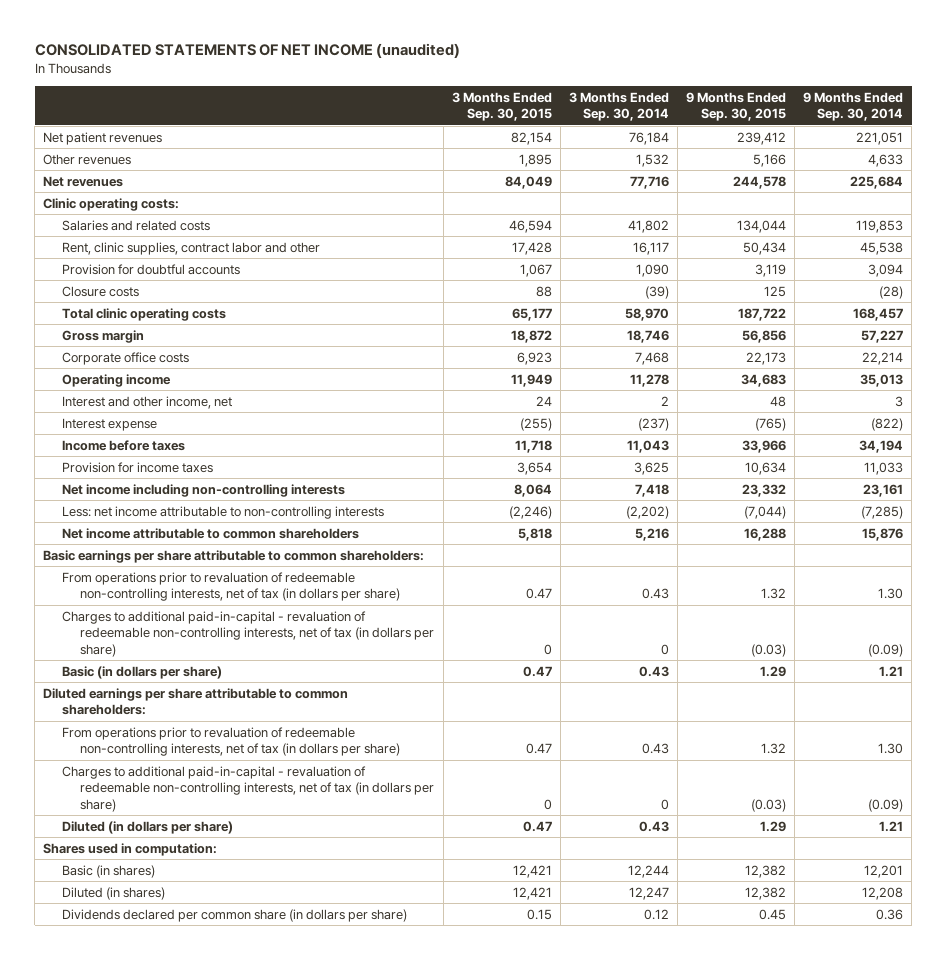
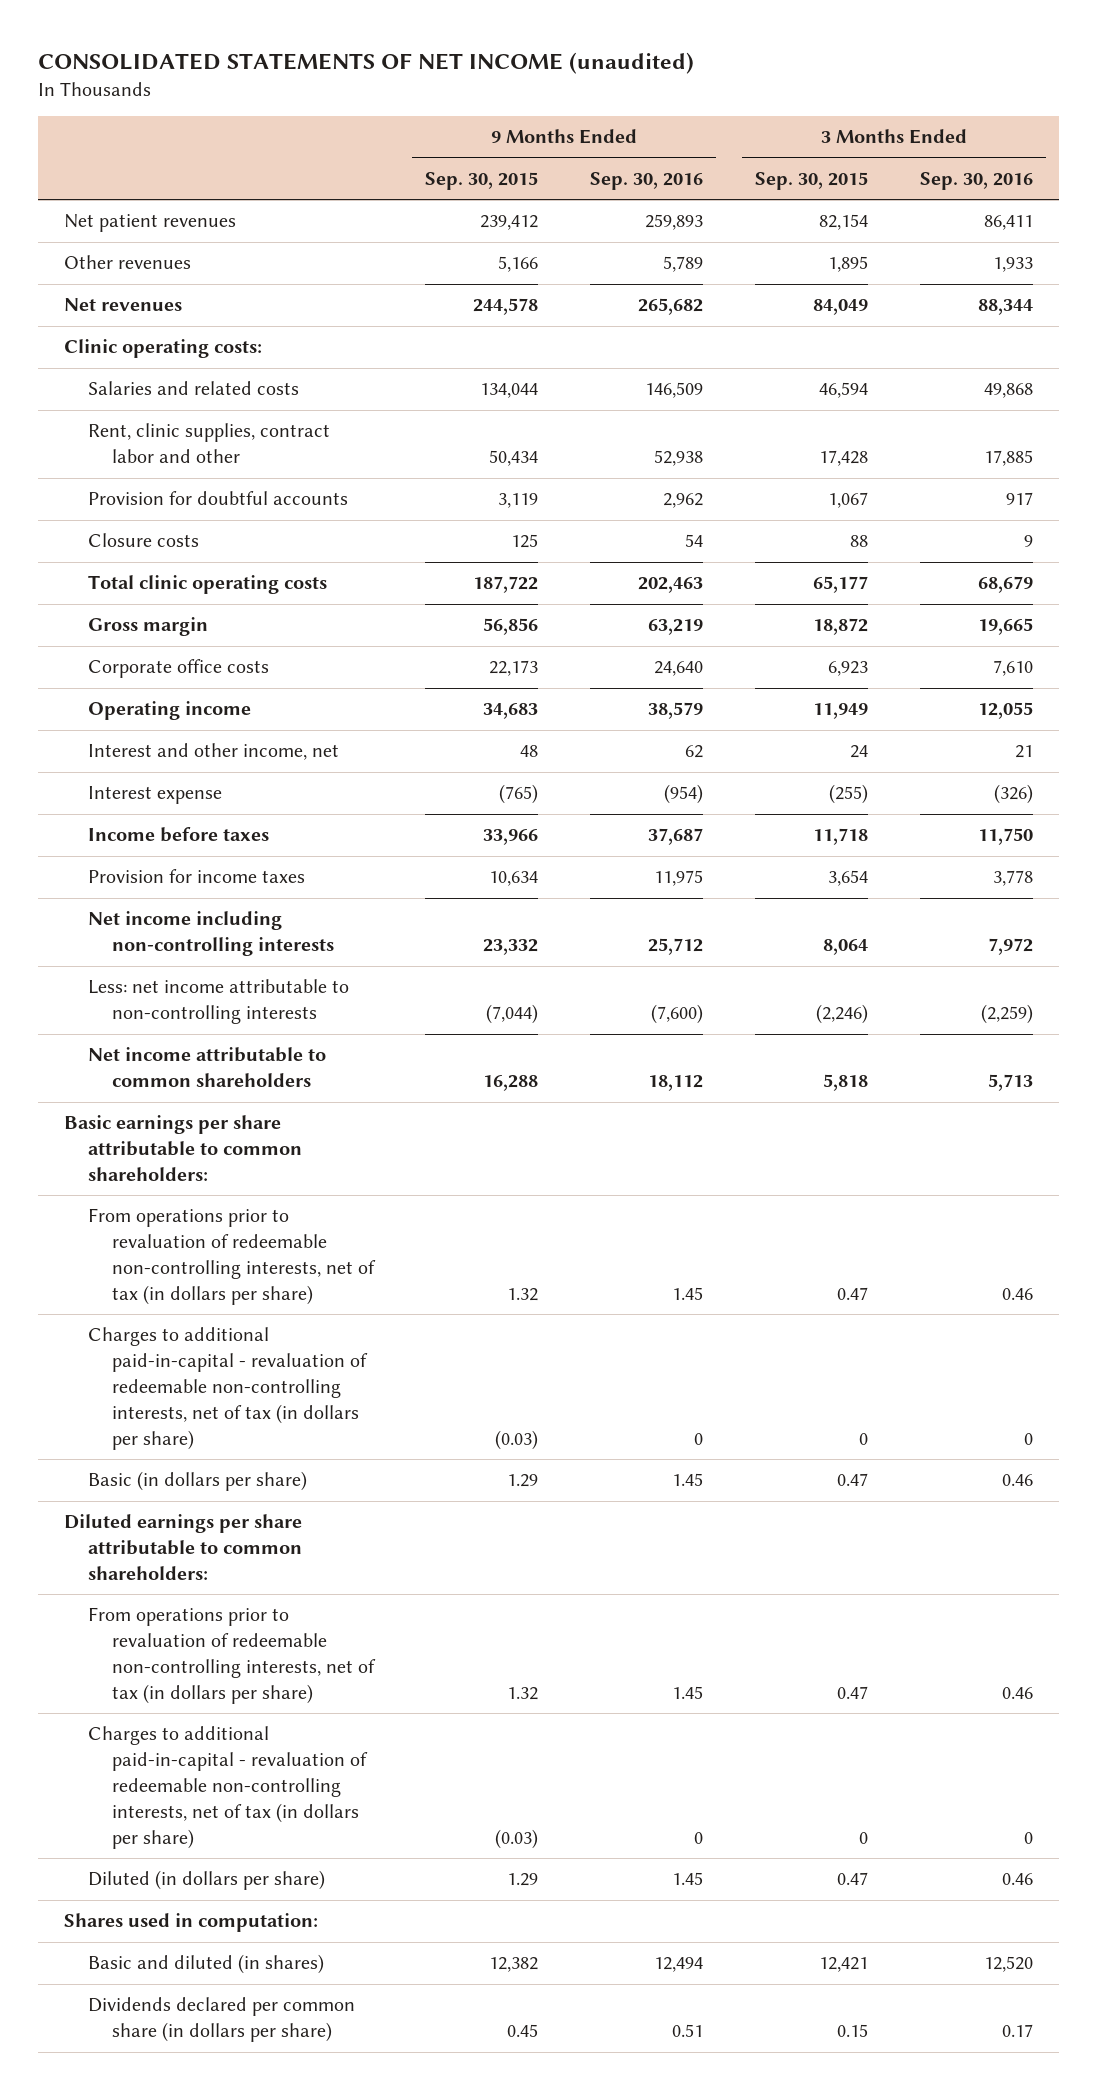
- | 3 Months Ended Sep. 30, 2015 | 3 Months Ended Sep. 30, 2014 | 9 Months Ended Sep. 30, 2015 | 9 Months Ended Sep. 30, 2014
+ | 9 Months Ended Sep. 30, 2015 | 9 Months Ended Sep. 30, 2016 | 3 Months Ended Sep. 30, 2015 | 3 Months Ended Sep. 30, 2016
- Basic (in shares) | 12,421 | 12,244 | 12,382 | 12,201
- Diluted (in shares) | 12,421 | 12,247 | 12,382 | 12,208
+ Basic and diluted (in shares) | 12,382 | 12,494 | 12,421 | 12,520

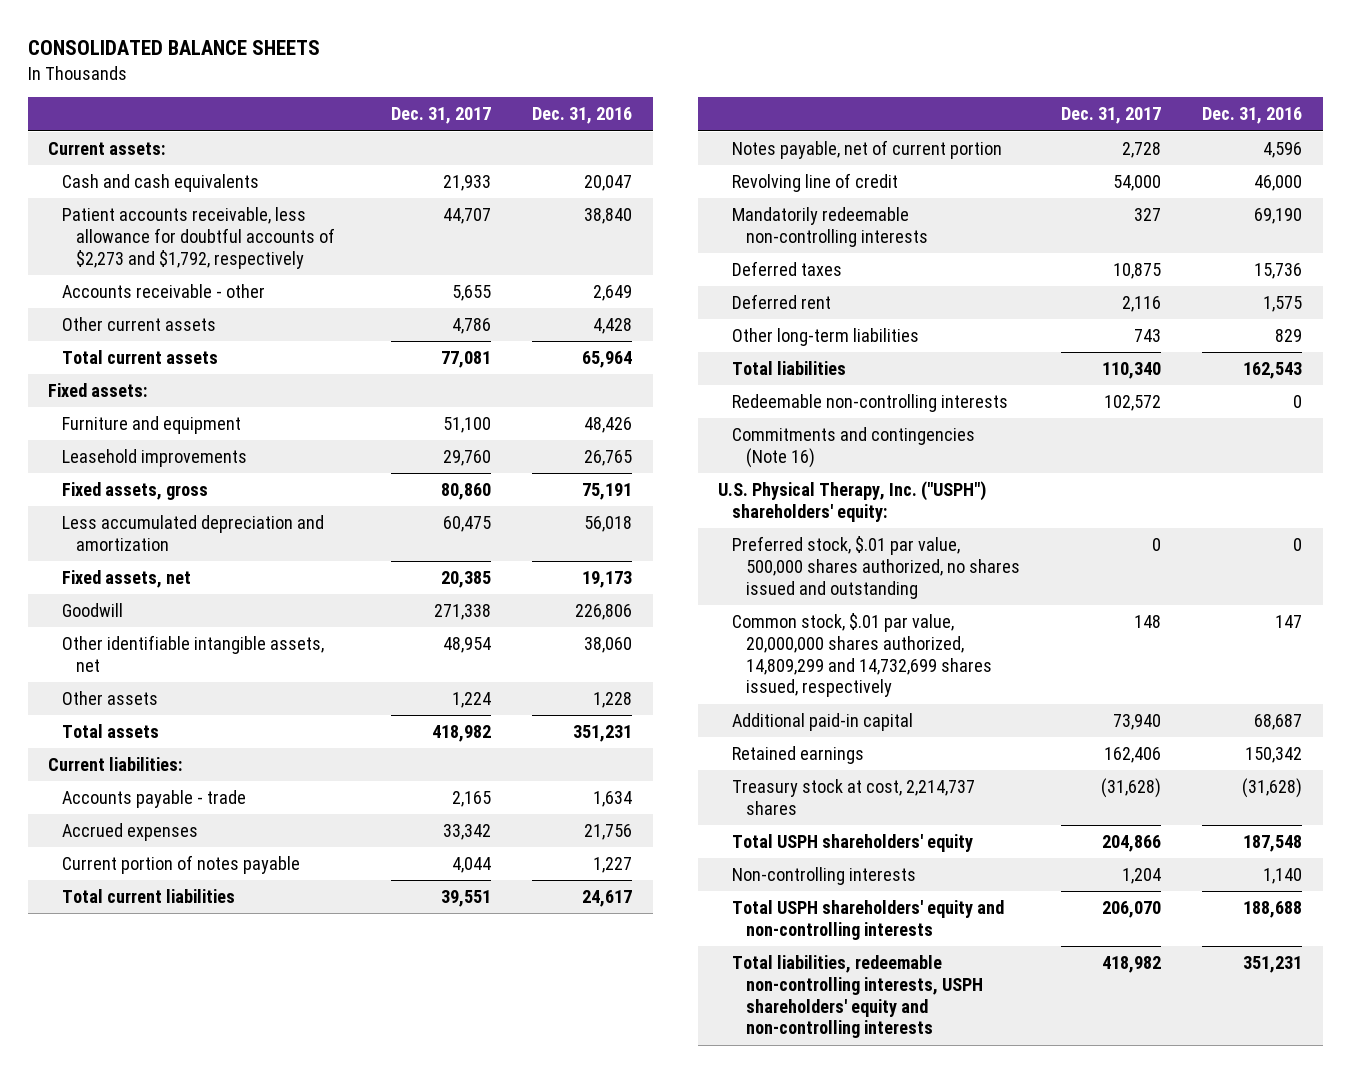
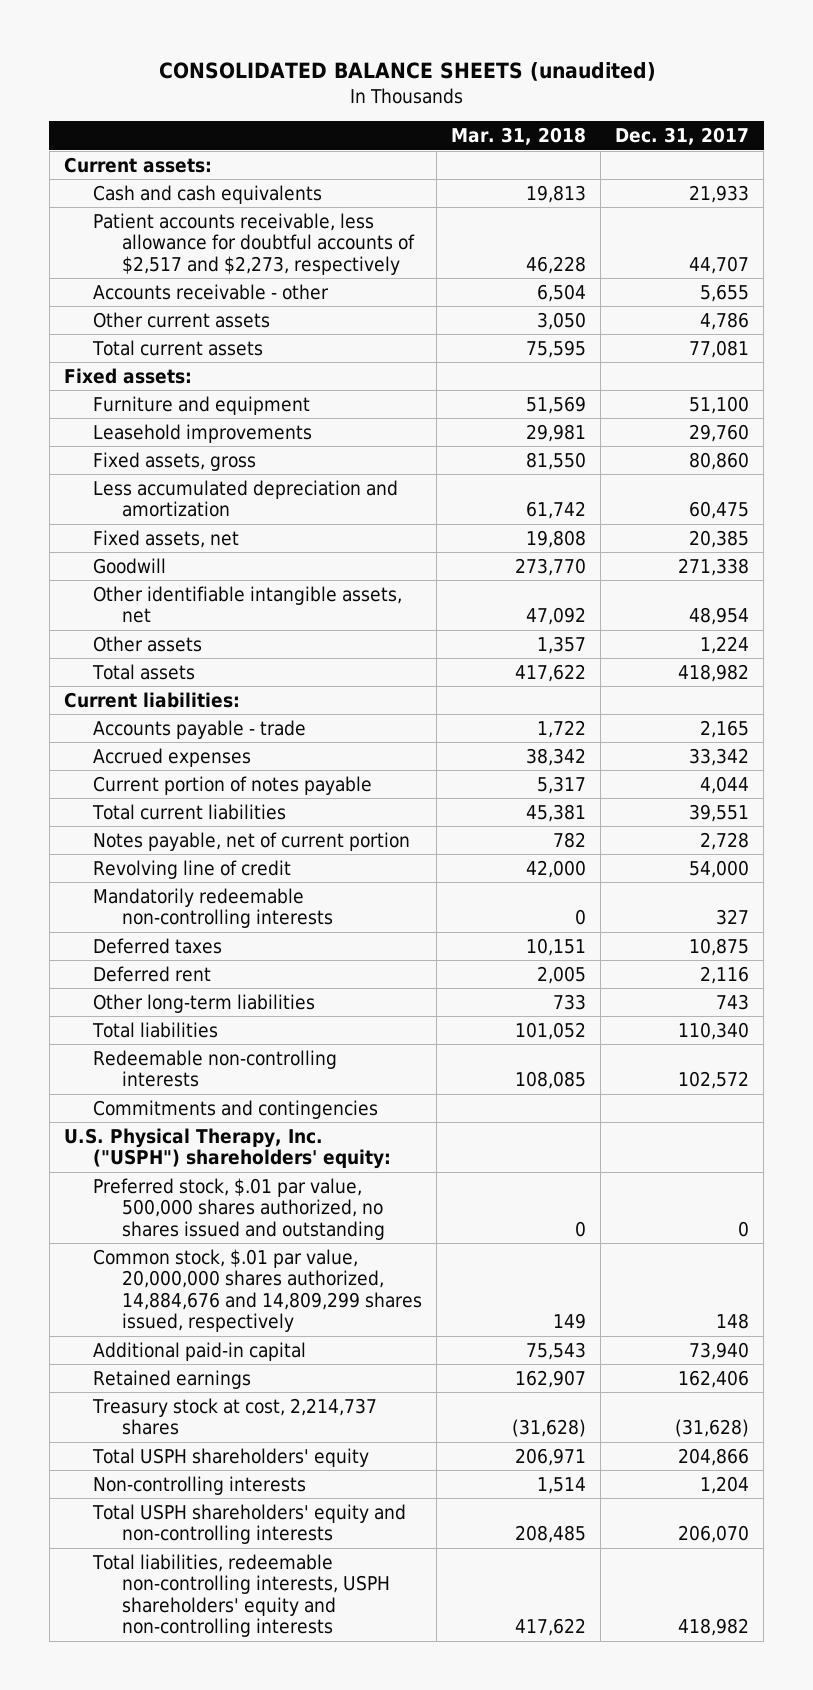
- CONSOLIDATED BALANCE SHEETS
+ CONSOLIDATED BALANCE SHEETS (unaudited)
- | Dec. 31, 2017 | Dec. 31, 2016
+ | Mar. 31, 2018 | Dec. 31, 2017
- Patient accounts receivable, less allowance for doubtful accounts of $2,273 and $1,792, respectively | 44,707 | 38,840
+ Patient accounts receivable, less allowance for doubtful accounts of $2,517 and $2,273, respectively | 46,228 | 44,707
- Commitments and contingencies (Note 16)
+ Commitments and contingencies
- Common stock, $.01 par value, 20,000,000 shares authorized, 14,809,299 and 14,732,699 shares issued, respectively | 148 | 147
+ Common stock, $.01 par value, 20,000,000 shares authorized, 14,884,676 and 14,809,299 shares issued, respectively | 149 | 148

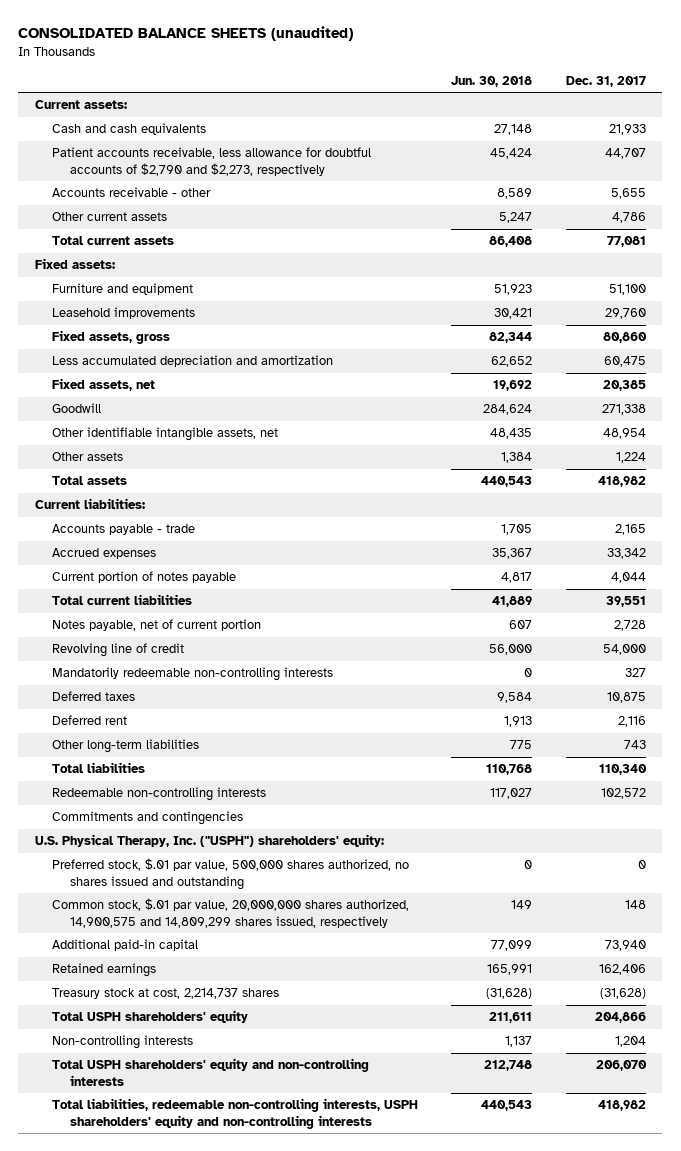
- | Mar. 31, 2018 | Dec. 31, 2017
+ | Jun. 30, 2018 | Dec. 31, 2017
- Patient accounts receivable, less allowance for doubtful accounts of $2,517 and $2,273, respectively | 46,228 | 44,707
+ Patient accounts receivable, less allowance for doubtful accounts of $2,790 and $2,273, respectively | 45,424 | 44,707
- Common stock, $.01 par value, 20,000,000 shares authorized, 14,884,676 and 14,809,299 shares issued, respectively | 149 | 148
+ Common stock, $.01 par value, 20,000,000 shares authorized, 14,900,575 and 14,809,299 shares issued, respectively | 149 | 148

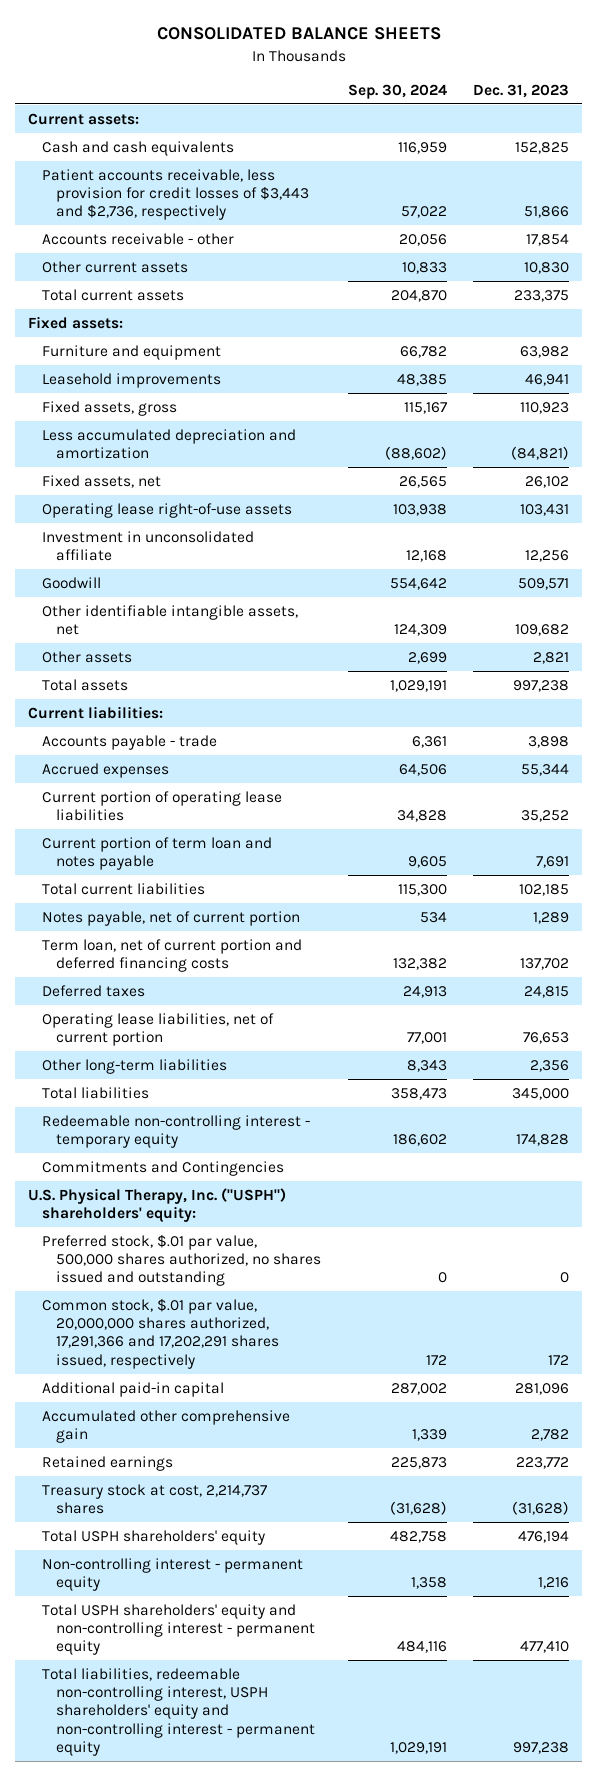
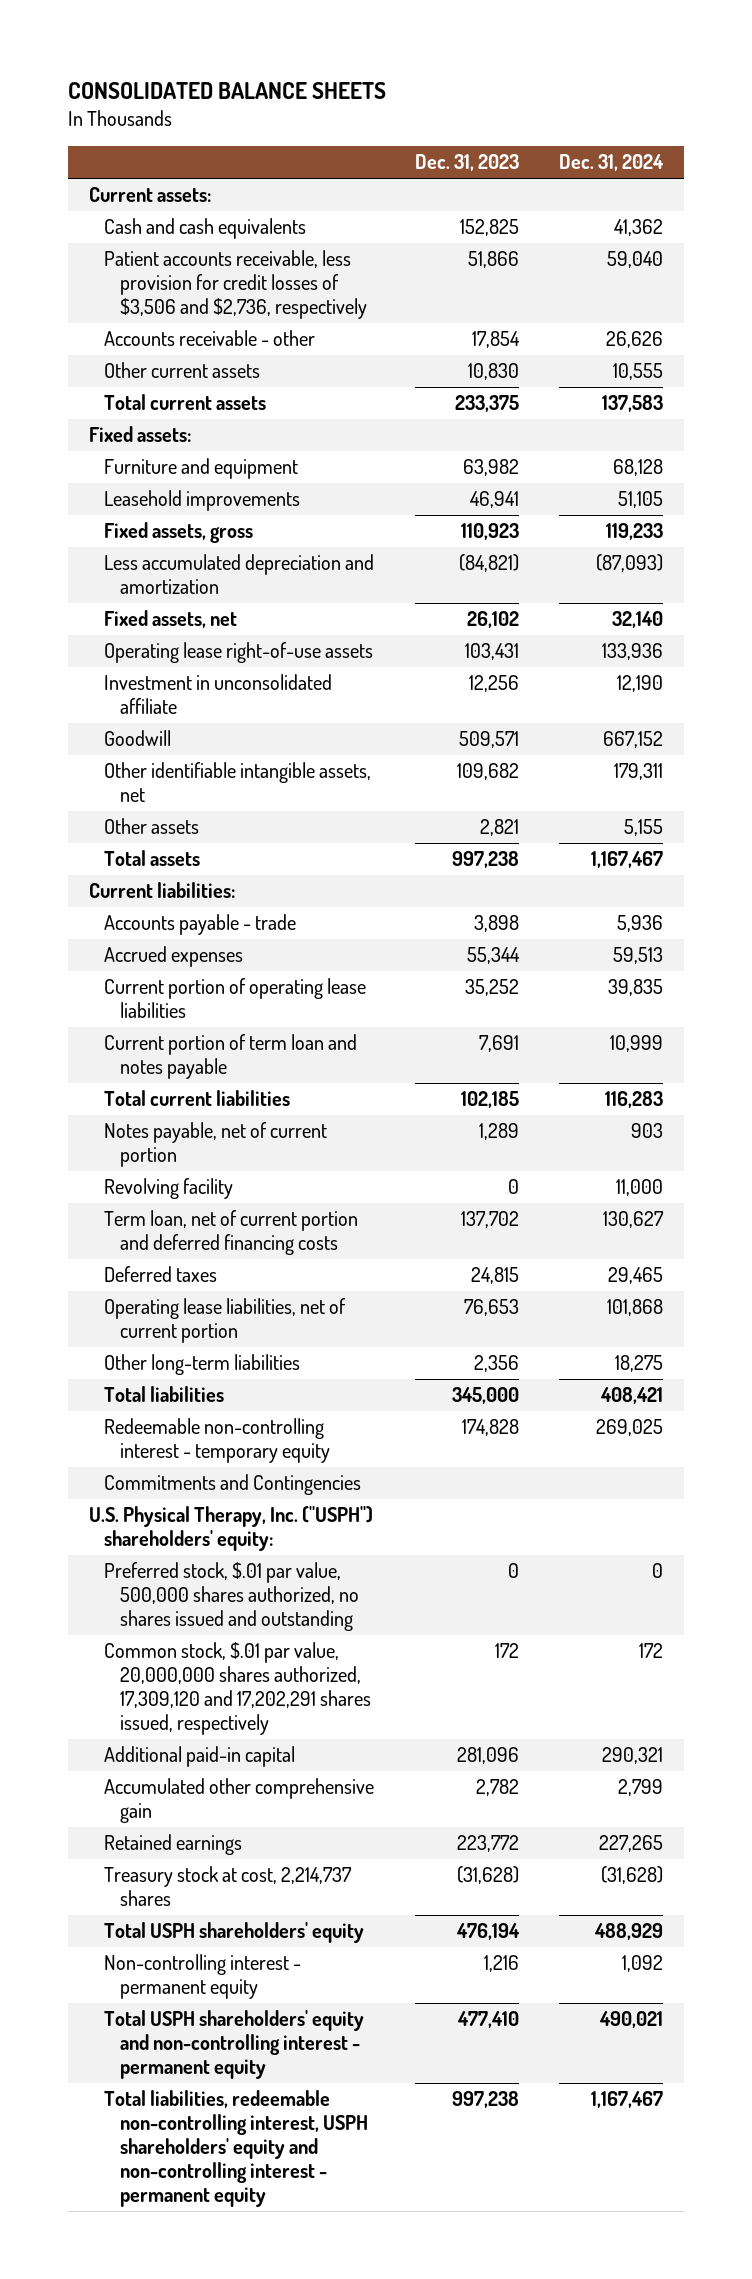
- | Sep. 30, 2024 | Dec. 31, 2023
+ | Dec. 31, 2023 | Dec. 31, 2024
- Patient accounts receivable, less provision for credit losses of $3,443 and $2,736, respectively | 57,022 | 51,866
+ Patient accounts receivable, less provision for credit losses of $3,506 and $2,736, respectively | 51,866 | 59,040
+ Revolving facility | 0 | 11,000
- Common stock, $.01 par value, 20,000,000 shares authorized, 17,291,366 and 17,202,291 shares issued, respectively | 172 | 172
+ Common stock, $.01 par value, 20,000,000 shares authorized, 17,309,120 and 17,202,291 shares issued, respectively | 172 | 172

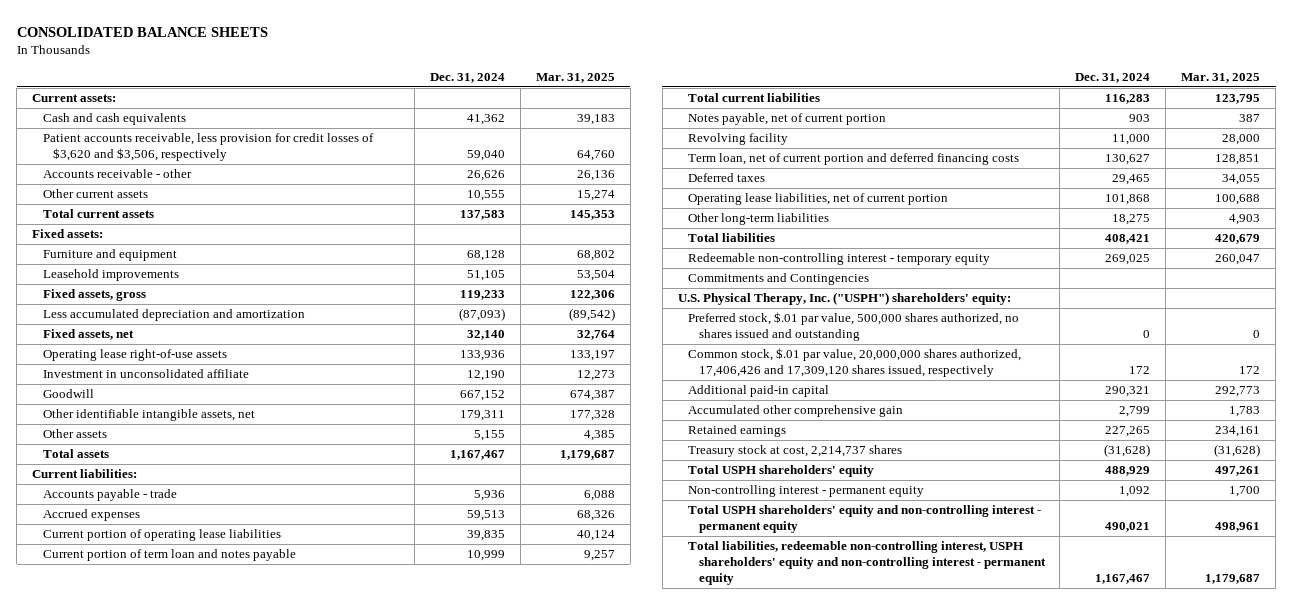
- | Dec. 31, 2023 | Dec. 31, 2024
+ | Dec. 31, 2024 | Mar. 31, 2025
- Patient accounts receivable, less provision for credit losses of $3,506 and $2,736, respectively | 51,866 | 59,040
+ Patient accounts receivable, less provision for credit losses of $3,620 and $3,506, respectively | 59,040 | 64,760
- Common stock, $.01 par value, 20,000,000 shares authorized, 17,309,120 and 17,202,291 shares issued, respectively | 172 | 172
+ Common stock, $.01 par value, 20,000,000 shares authorized, 17,406,426 and 17,309,120 shares issued, respectively | 172 | 172

